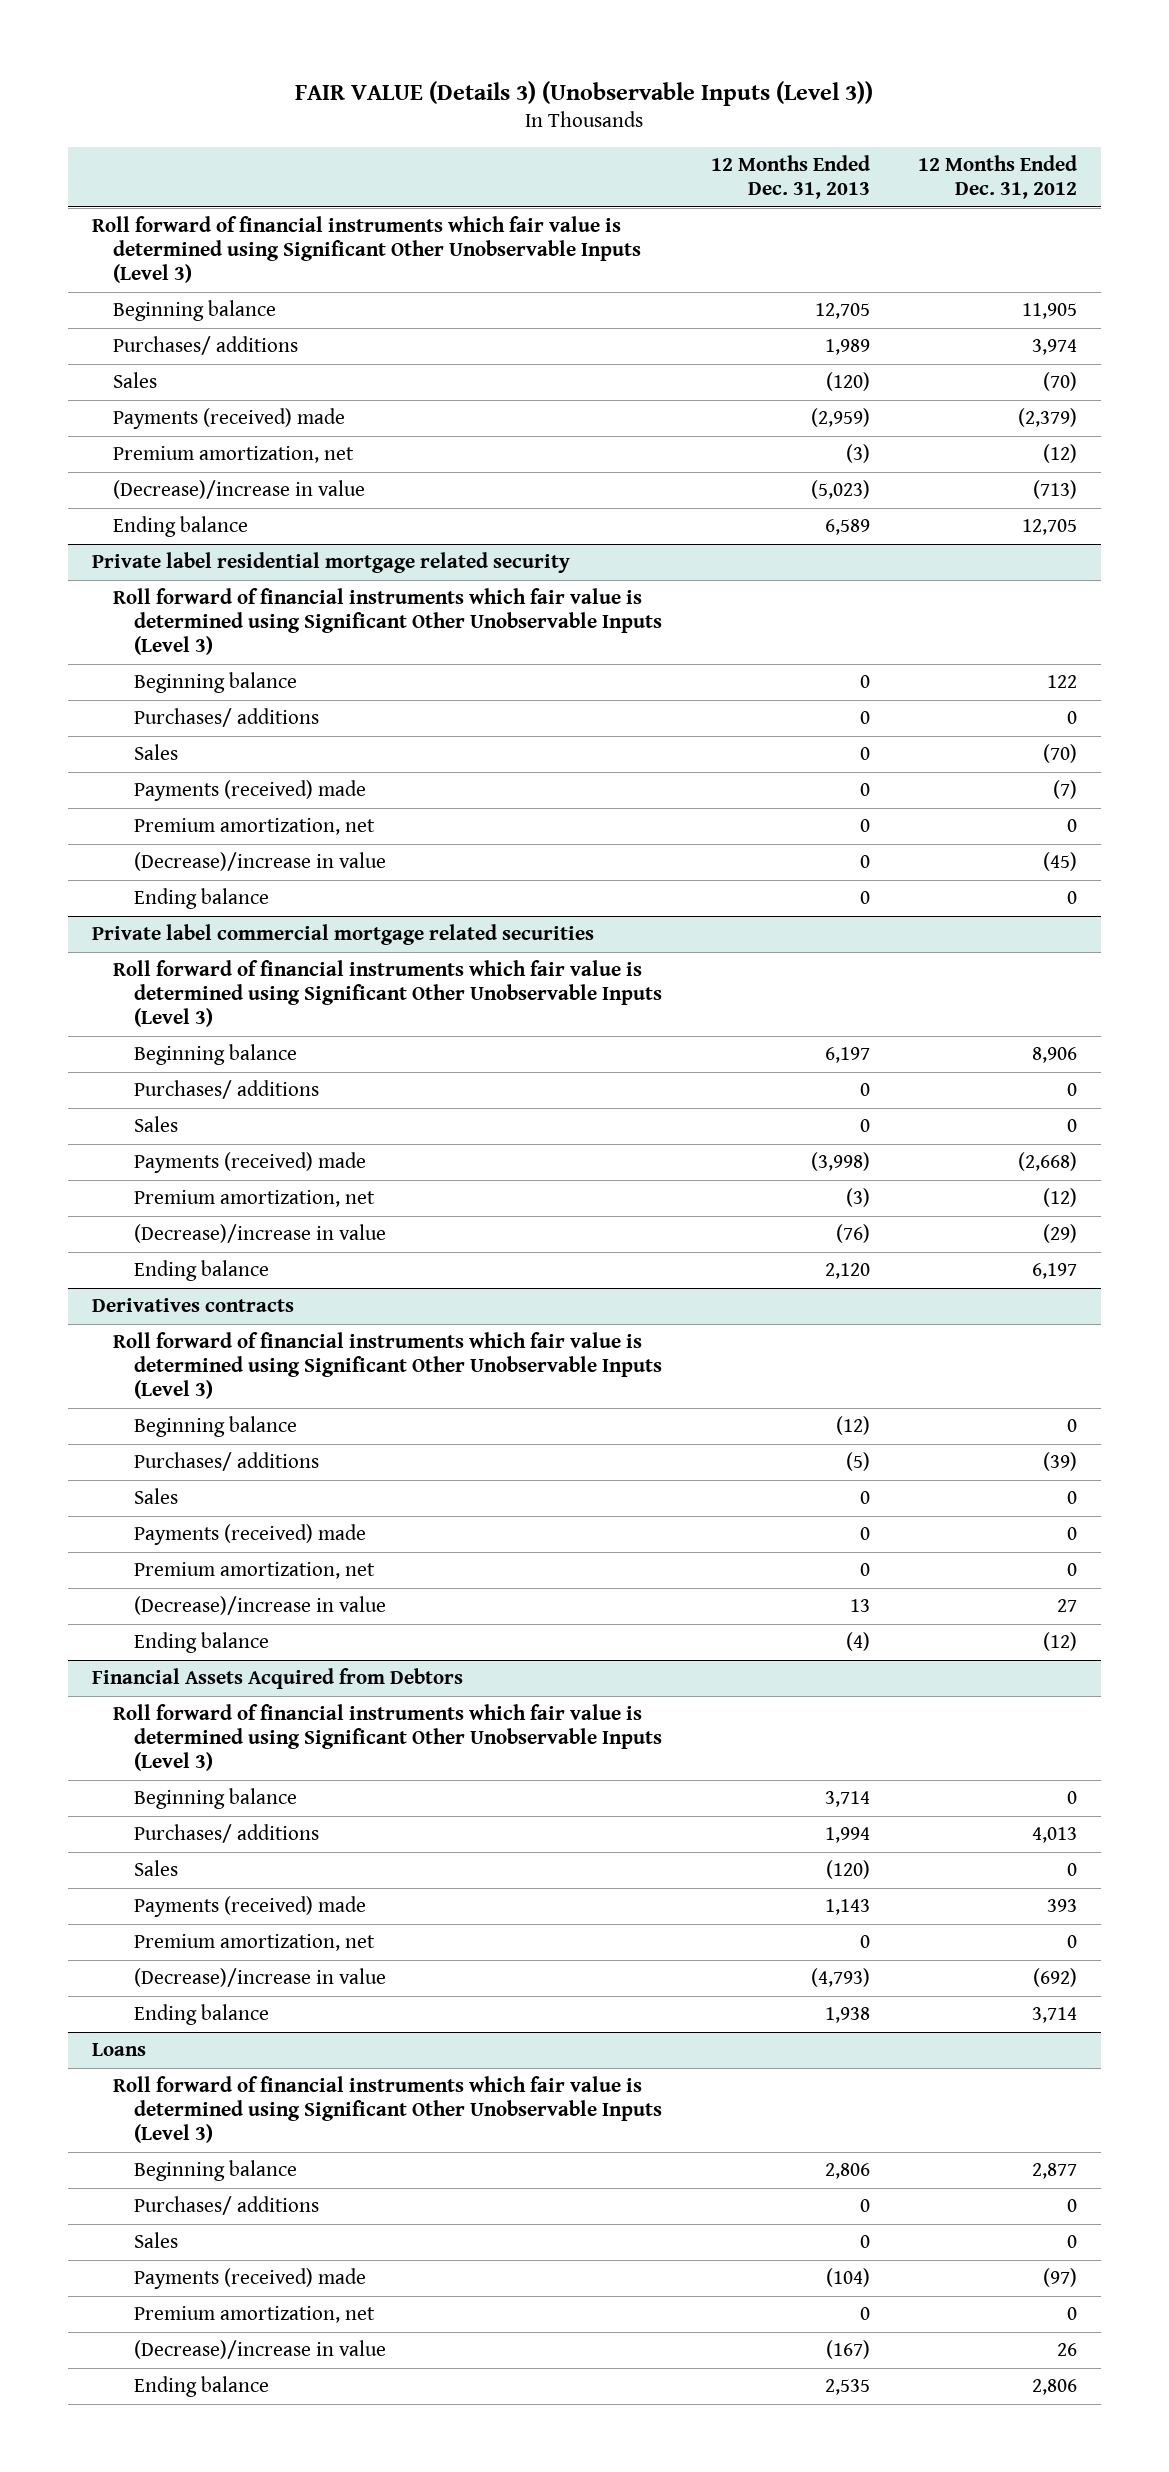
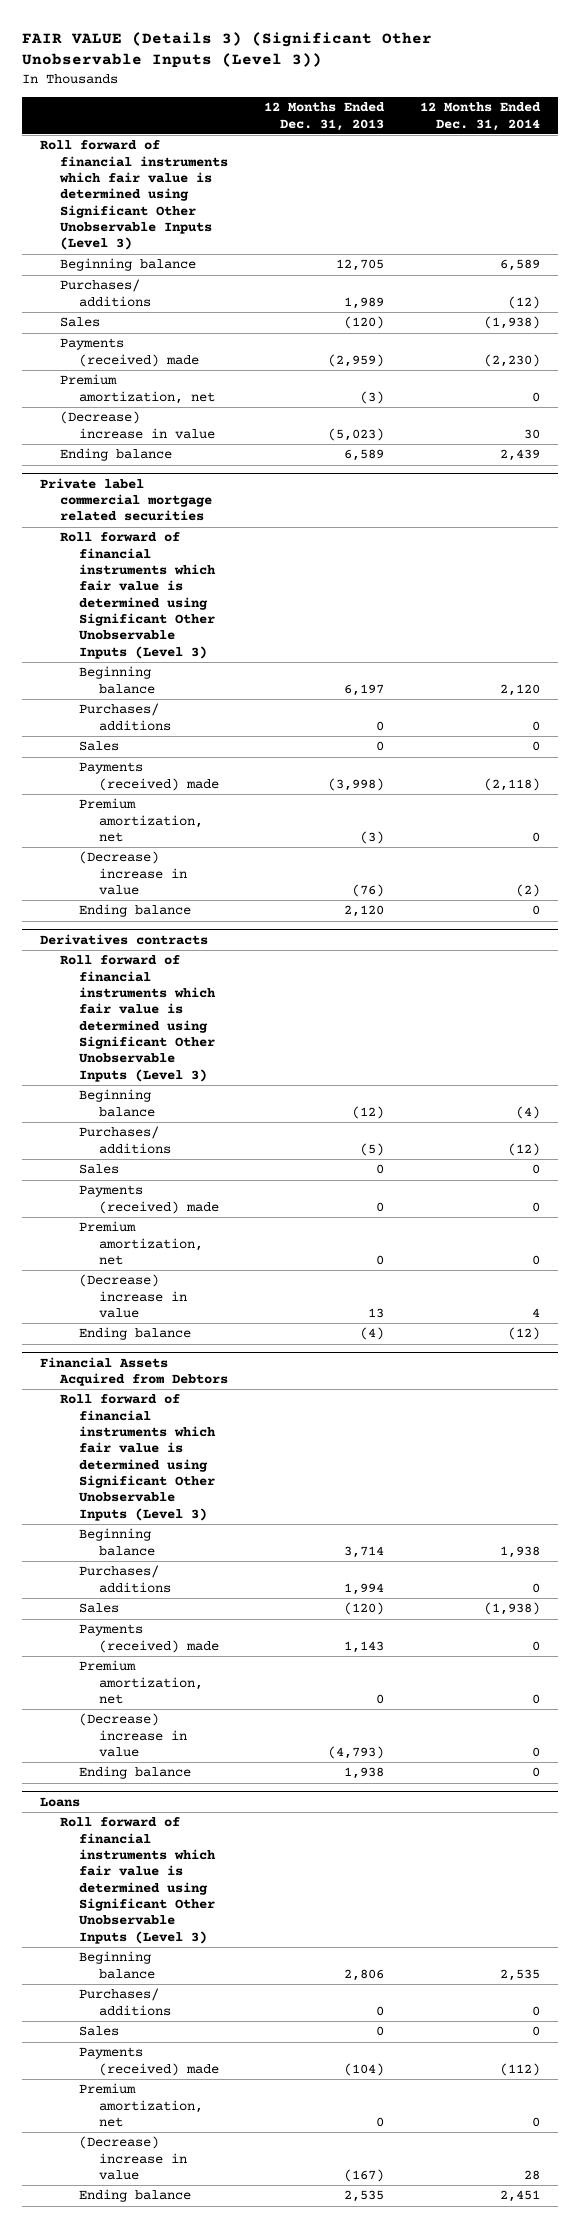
- FAIR VALUE (Details 3) (Unobservable Inputs (Level 3))
+ FAIR VALUE (Details 3) (Significant Other Unobservable Inputs (Level 3))
- | 12 Months Ended Dec. 31, 2013 | 12 Months Ended Dec. 31, 2012
+ | 12 Months Ended Dec. 31, 2013 | 12 Months Ended Dec. 31, 2014
- (Decrease)/increase in value | (5,023) | (713)
+ (Decrease) increase in value | (5,023) | 30
- Private label residential mortgage related security
- Roll forward of financial instruments which fair value is determined using Significant Other Unobservable Inputs (Level 3)
- Beginning balance | 0 | 122
- Purchases/ additions | 0 | 0
- Sales | 0 | (70)
- Payments (received) made | 0 | (7)
- Premium amortization, net | 0 | 0
- (Decrease)/increase in value | 0 | (45)
- Ending balance | 0 | 0
@ Private label commercial mortgage related securities
- (Decrease)/increase in value | (76) | (29)
+ (Decrease) increase in value | (76) | (2)
@ Derivatives contracts
- (Decrease)/increase in value | 13 | 27
+ (Decrease) increase in value | 13 | 4
@ Financial Assets Acquired from Debtors
- (Decrease)/increase in value | (4,793) | (692)
+ (Decrease) increase in value | (4,793) | 0
@ Loans
- (Decrease)/increase in value | (167) | 26
+ (Decrease) increase in value | (167) | 28

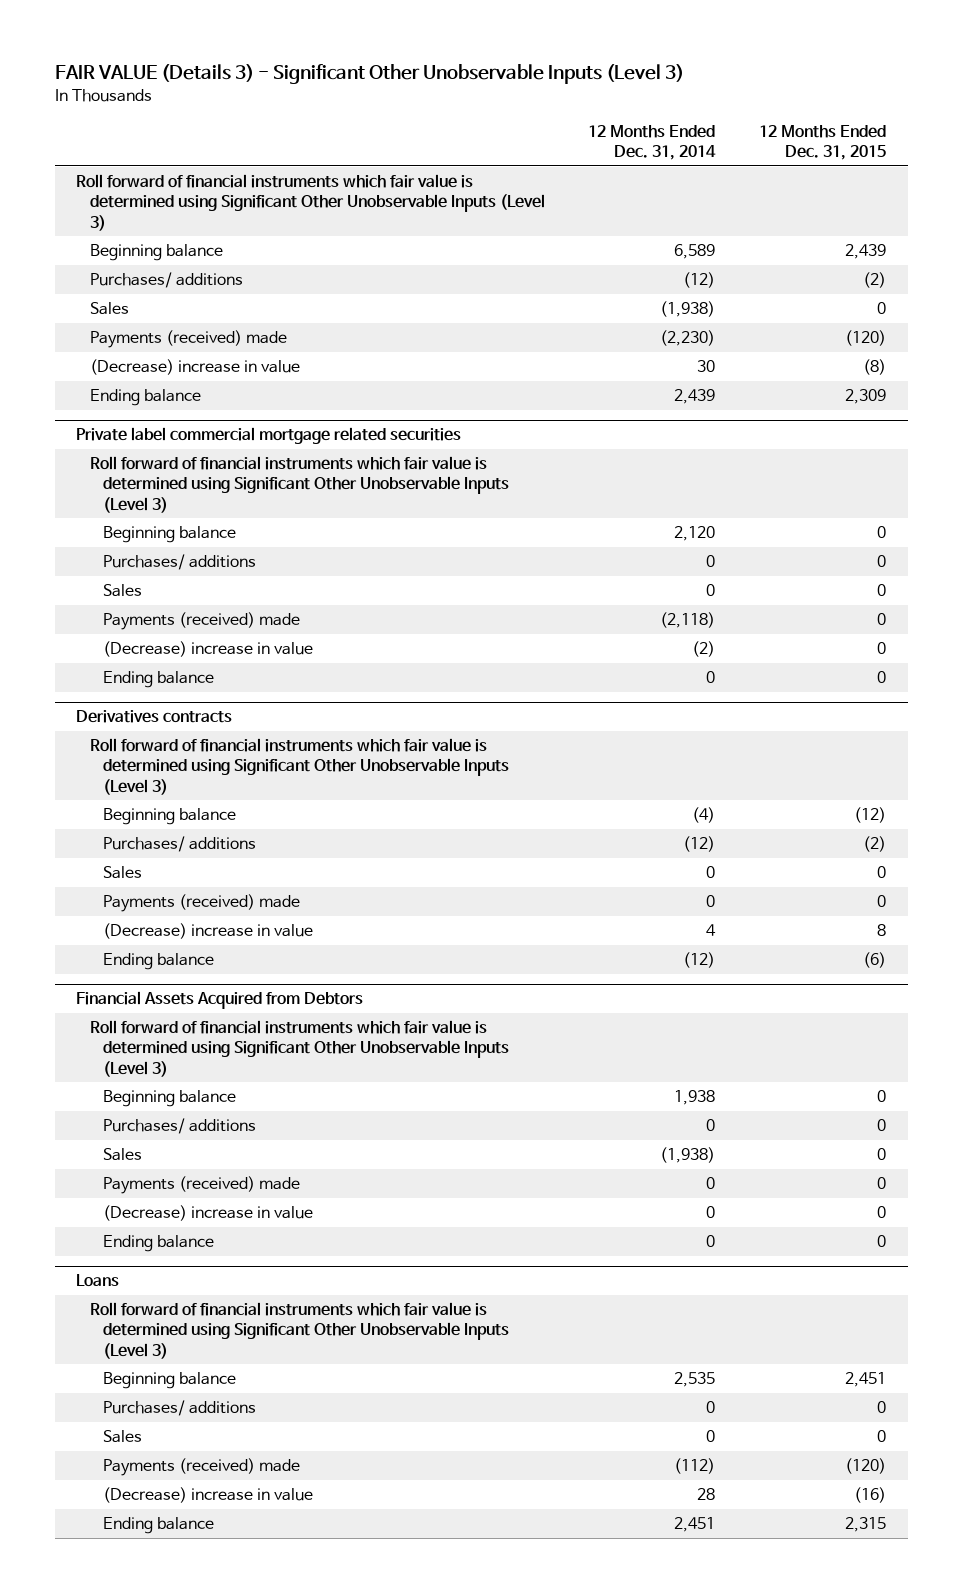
- FAIR VALUE (Details 3) (Significant Other Unobservable Inputs (Level 3))
+ FAIR VALUE (Details 3) - Significant Other Unobservable Inputs (Level 3)
- | 12 Months Ended Dec. 31, 2013 | 12 Months Ended Dec. 31, 2014
+ | 12 Months Ended Dec. 31, 2014 | 12 Months Ended Dec. 31, 2015
- Premium amortization, net | (3) | 0
@ Private label commercial mortgage related securities
- Premium amortization, net | (3) | 0
@ Derivatives contracts
- Premium amortization, net | 0 | 0
@ Financial Assets Acquired from Debtors
- Premium amortization, net | 0 | 0
@ Loans
- Premium amortization, net | 0 | 0

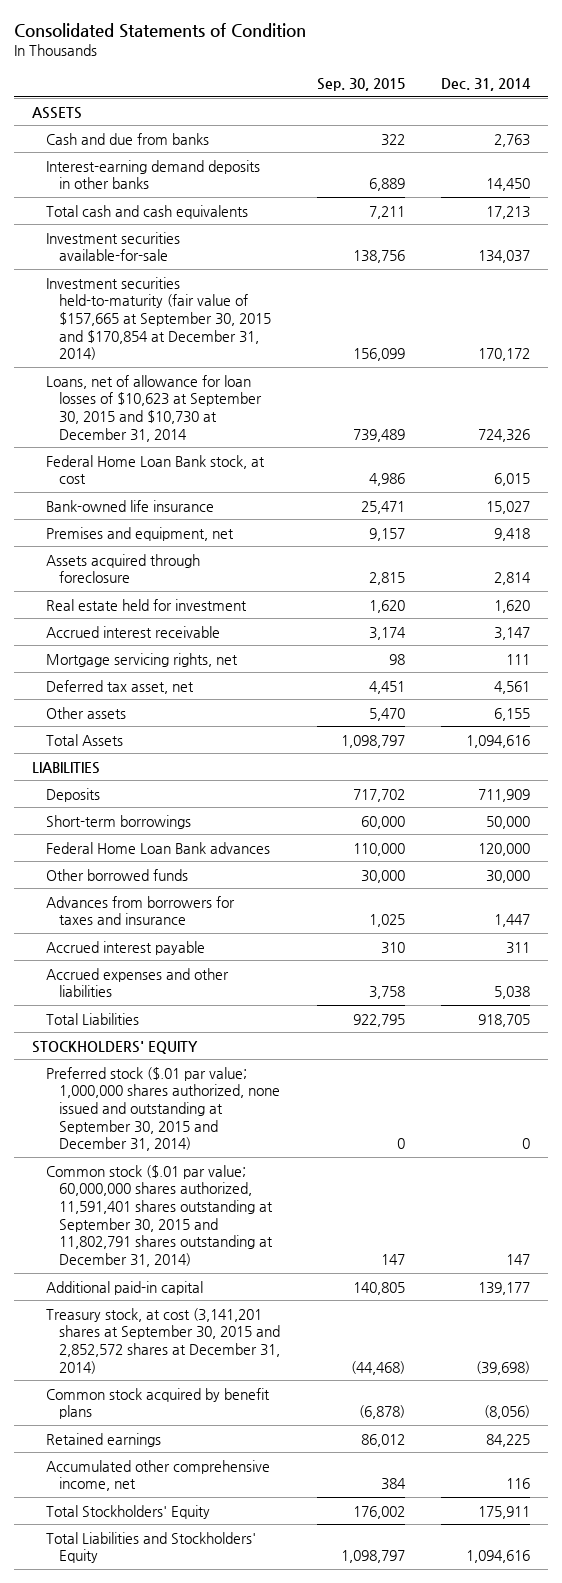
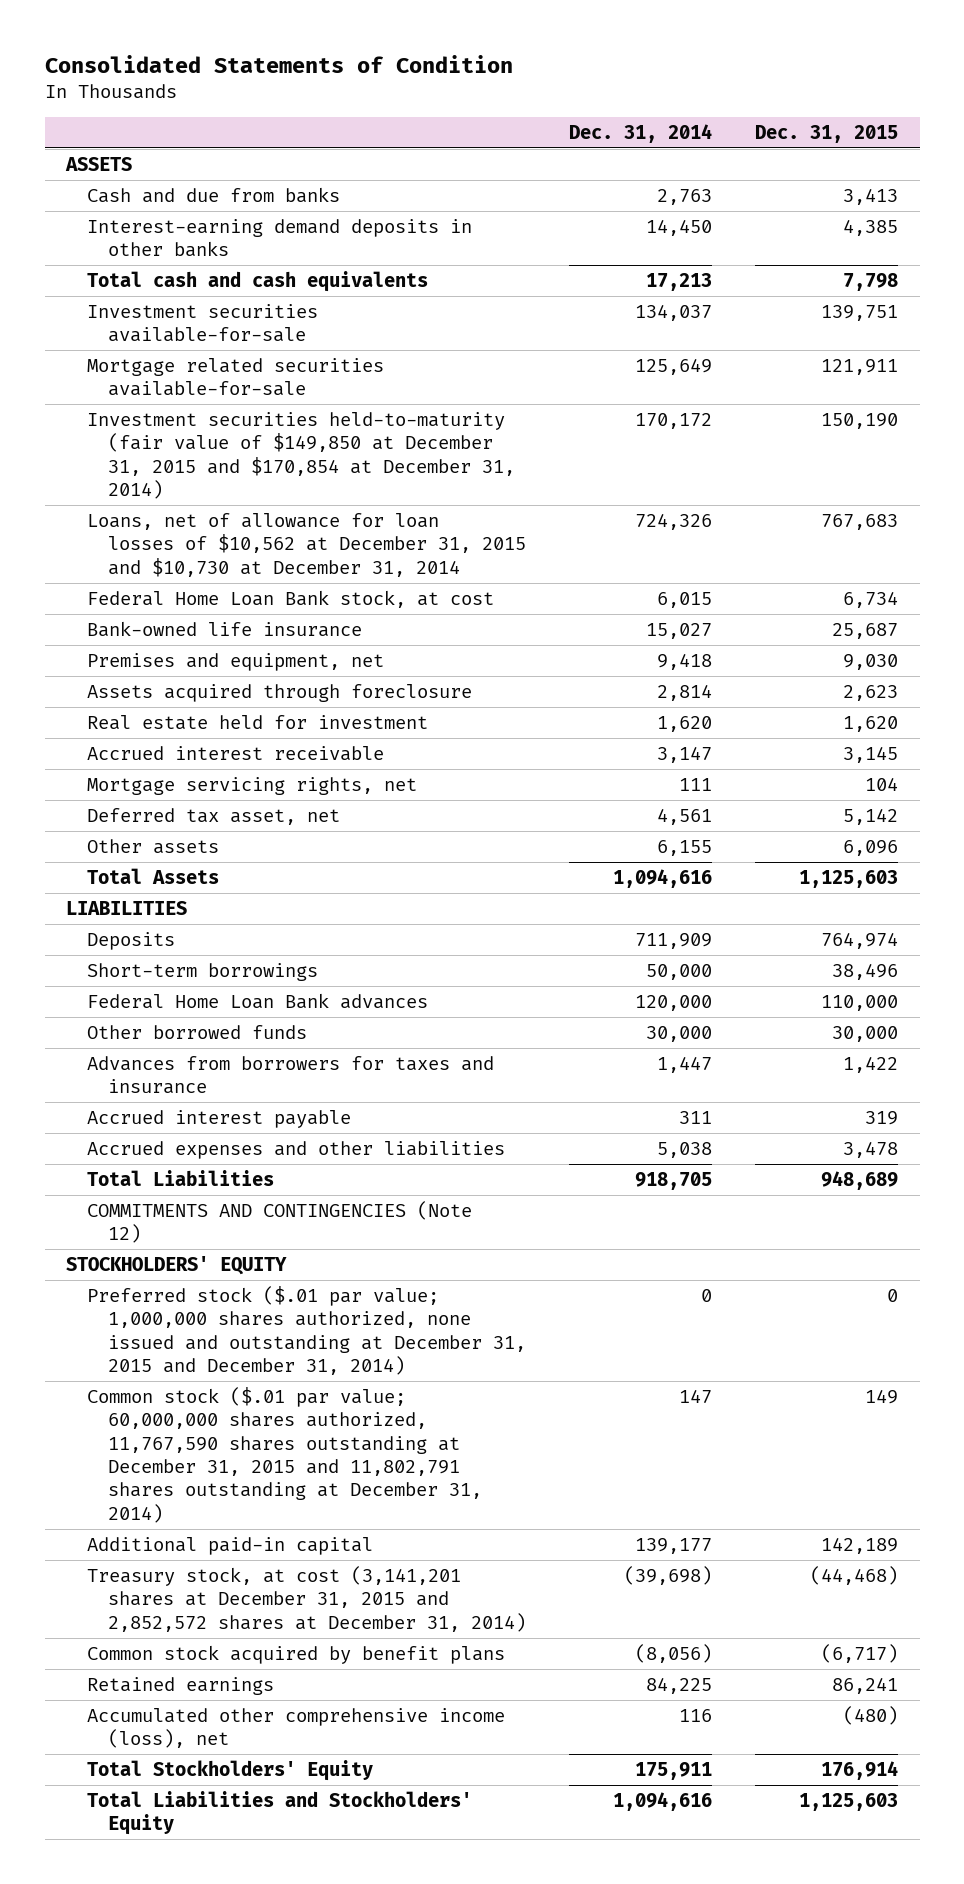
- | Sep. 30, 2015 | Dec. 31, 2014
+ | Dec. 31, 2014 | Dec. 31, 2015
- Investment securities held-to-maturity (fair value of $157,665 at September 30, 2015 and $170,854 at December 31, 2014) | 156,099 | 170,172
- Loans, net of allowance for loan losses of $10,623 at September 30, 2015 and $10,730 at December 31, 2014 | 739,489 | 724,326
+ Mortgage related securities available-for-sale | 125,649 | 121,911
+ Investment securities held-to-maturity (fair value of $149,850 at December 31, 2015 and $170,854 at December 31, 2014) | 170,172 | 150,190
+ Loans, net of allowance for loan losses of $10,562 at December 31, 2015 and $10,730 at December 31, 2014 | 724,326 | 767,683
+ COMMITMENTS AND CONTINGENCIES (Note 12)
- Preferred stock ($.01 par value; 1,000,000 shares authorized, none issued and outstanding at September 30, 2015 and December 31, 2014) | 0 | 0
- Common stock ($.01 par value; 60,000,000 shares authorized, 11,591,401 shares outstanding at September 30, 2015 and 11,802,791 shares outstanding at December 31, 2014) | 147 | 147
+ Preferred stock ($.01 par value; 1,000,000 shares authorized, none issued and outstanding at December 31, 2015 and December 31, 2014) | 0 | 0
+ Common stock ($.01 par value; 60,000,000 shares authorized, 11,767,590 shares outstanding at December 31, 2015 and 11,802,791 shares outstanding at December 31, 2014) | 147 | 149
- Treasury stock, at cost (3,141,201 shares at September 30, 2015 and 2,852,572 shares at December 31, 2014) | (44,468) | (39,698)
+ Treasury stock, at cost (3,141,201 shares at December 31, 2015 and 2,852,572 shares at December 31, 2014) | (39,698) | (44,468)
- Accumulated other comprehensive income, net | 384 | 116
+ Accumulated other comprehensive income (loss), net | 116 | (480)

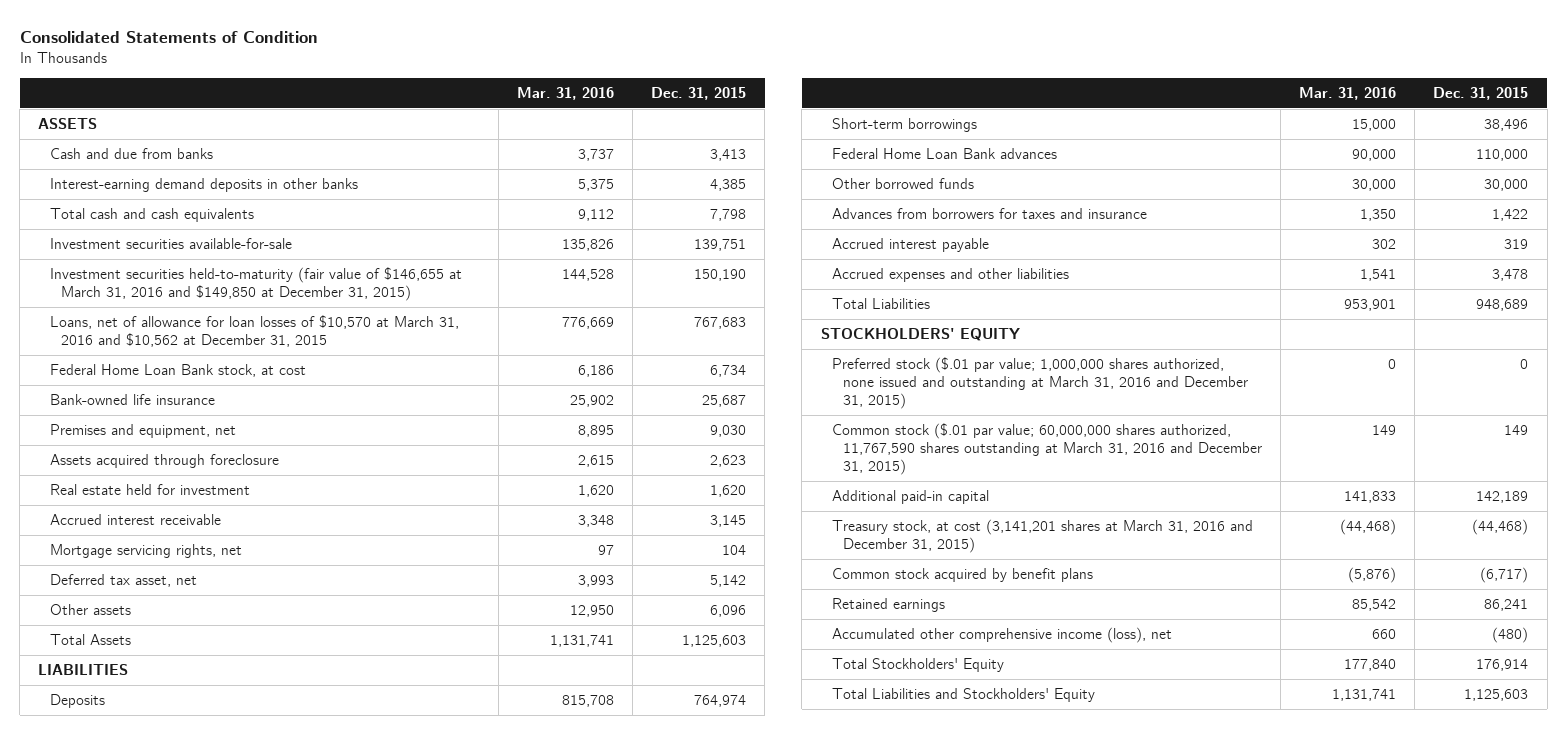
- | Dec. 31, 2014 | Dec. 31, 2015
+ | Mar. 31, 2016 | Dec. 31, 2015
- Mortgage related securities available-for-sale | 125,649 | 121,911
- Investment securities held-to-maturity (fair value of $149,850 at December 31, 2015 and $170,854 at December 31, 2014) | 170,172 | 150,190
- Loans, net of allowance for loan losses of $10,562 at December 31, 2015 and $10,730 at December 31, 2014 | 724,326 | 767,683
+ Investment securities held-to-maturity (fair value of $146,655 at March 31, 2016 and $149,850 at December 31, 2015) | 144,528 | 150,190
+ Loans, net of allowance for loan losses of $10,570 at March 31, 2016 and $10,562 at December 31, 2015 | 776,669 | 767,683
- COMMITMENTS AND CONTINGENCIES (Note 12)
- Preferred stock ($.01 par value; 1,000,000 shares authorized, none issued and outstanding at December 31, 2015 and December 31, 2014) | 0 | 0
- Common stock ($.01 par value; 60,000,000 shares authorized, 11,767,590 shares outstanding at December 31, 2015 and 11,802,791 shares outstanding at December 31, 2014) | 147 | 149
+ Preferred stock ($.01 par value; 1,000,000 shares authorized, none issued and outstanding at March 31, 2016 and December 31, 2015) | 0 | 0
+ Common stock ($.01 par value; 60,000,000 shares authorized, 11,767,590 shares outstanding at March 31, 2016 and December 31, 2015) | 149 | 149
- Treasury stock, at cost (3,141,201 shares at December 31, 2015 and 2,852,572 shares at December 31, 2014) | (39,698) | (44,468)
+ Treasury stock, at cost (3,141,201 shares at March 31, 2016 and December 31, 2015) | (44,468) | (44,468)

